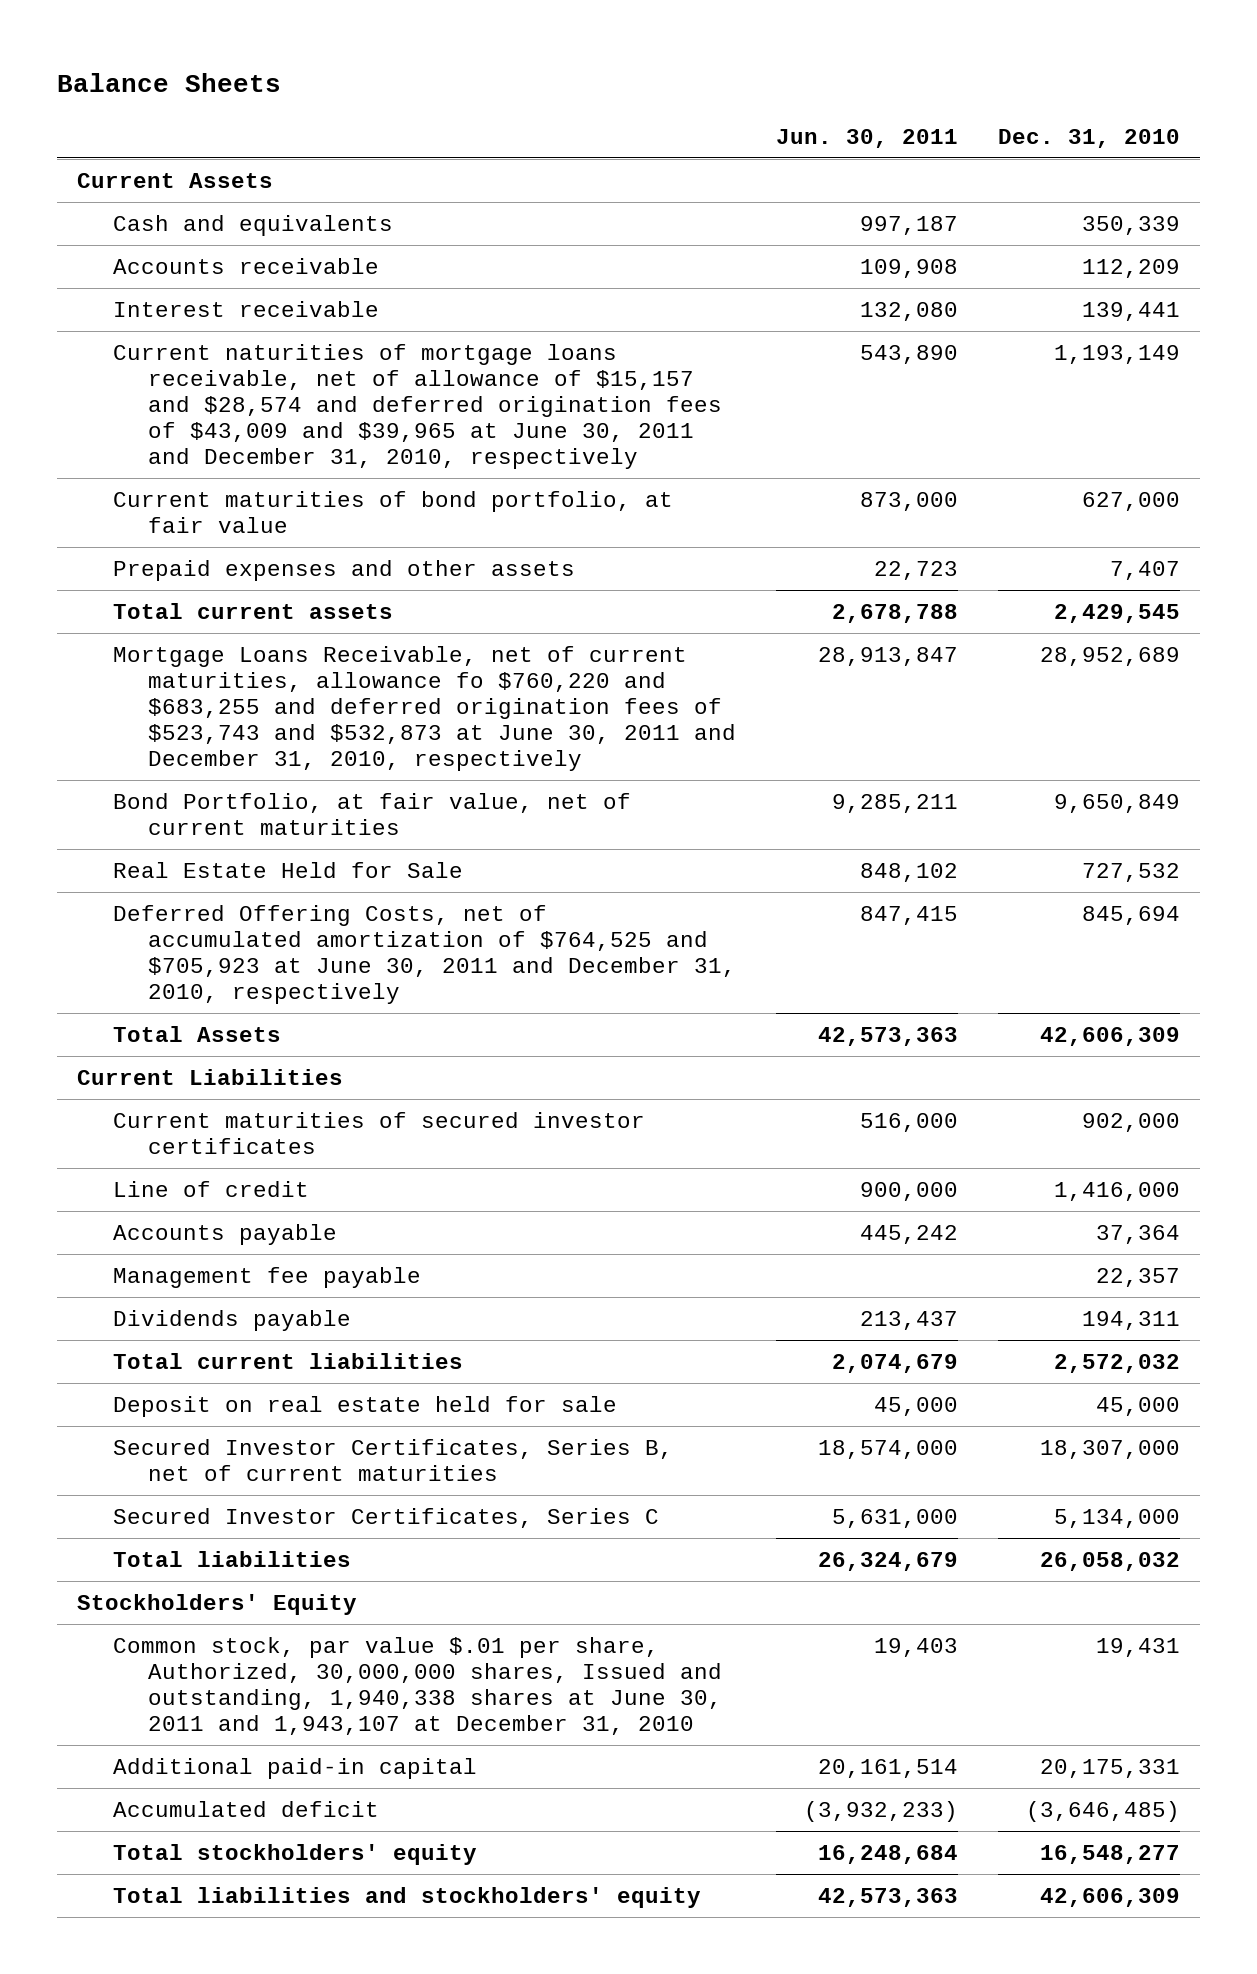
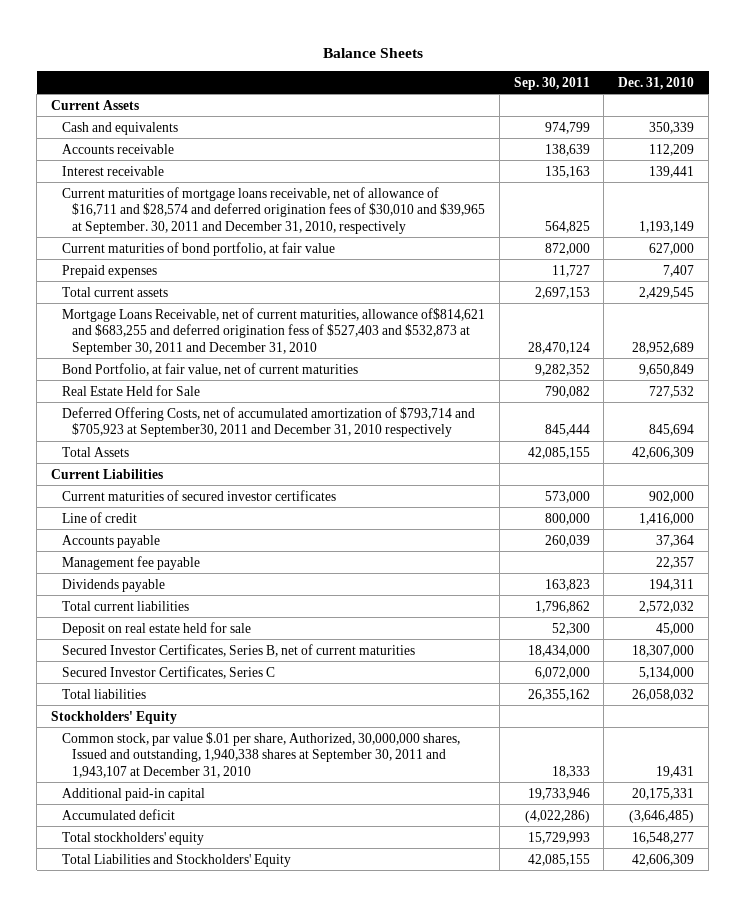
- | Jun. 30, 2011 | Dec. 31, 2010
+ | Sep. 30, 2011 | Dec. 31, 2010
- Current naturities of mortgage loans receivable, net of allowance of $15,157 and $28,574 and deferred origination fees of $43,009 and $39,965 at June 30, 2011 and December 31, 2010, respectively | 543,890 | 1,193,149
+ Current maturities of mortgage loans receivable, net of allowance of $16,711 and $28,574 and deferred origination fees of $30,010 and $39,965 at September. 30, 2011 and December 31, 2010, respectively | 564,825 | 1,193,149
- Prepaid expenses and other assets | 22,723 | 7,407
+ Prepaid expenses | 11,727 | 7,407
- Mortgage Loans Receivable, net of current maturities, allowance fo $760,220 and $683,255 and deferred origination fees of $523,743 and $532,873 at June 30, 2011 and December 31, 2010, respectively | 28,913,847 | 28,952,689
+ Mortgage Loans Receivable, net of current maturities, allowance of$814,621 and $683,255 and deferred origination fess of $527,403 and $532,873 at September 30, 2011 and December 31, 2010 | 28,470,124 | 28,952,689
- Deferred Offering Costs, net of accumulated amortization of $764,525 and $705,923 at June 30, 2011 and December 31, 2010, respectively | 847,415 | 845,694
+ Deferred Offering Costs, net of accumulated amortization of $793,714 and $705,923 at September30, 2011 and December 31, 2010 respectively | 845,444 | 845,694
- Common stock, par value $.01 per share, Authorized, 30,000,000 shares, Issued and outstanding, 1,940,338 shares at June 30, 2011 and 1,943,107 at December 31, 2010 | 19,403 | 19,431
+ Common stock, par value $.01 per share, Authorized, 30,000,000 shares, Issued and outstanding, 1,940,338 shares at September 30, 2011 and 1,943,107 at December 31, 2010 | 18,333 | 19,431
- Total liabilities and stockholders' equity | 42,573,363 | 42,606,309
+ Total Liabilities and Stockholders' Equity | 42,085,155 | 42,606,309

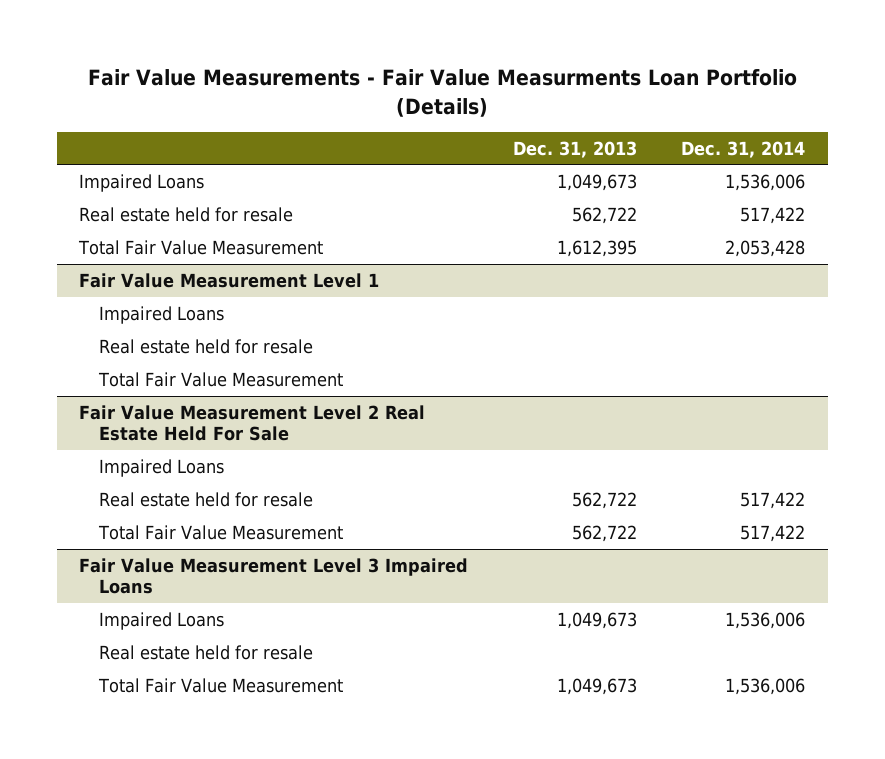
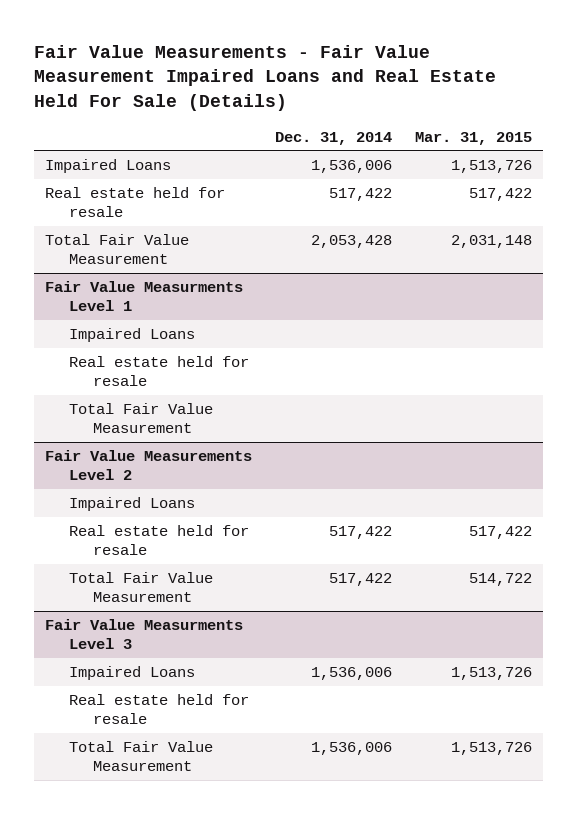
- Fair Value Measurements - Fair Value Measurments Loan Portfolio (Details)
+ Fair Value Measurements - Fair Value Measurement Impaired Loans and Real Estate Held For Sale (Details)
- | Dec. 31, 2013 | Dec. 31, 2014
+ | Dec. 31, 2014 | Mar. 31, 2015
- Fair Value Measurement Level 1
+ Fair Value Measurments Level 1
- Fair Value Measurement Level 2 Real Estate Held For Sale
+ Fair Value Measurements Level 2
- Fair Value Measurement Level 3 Impaired Loans
+ Fair Value Measurments Level 3

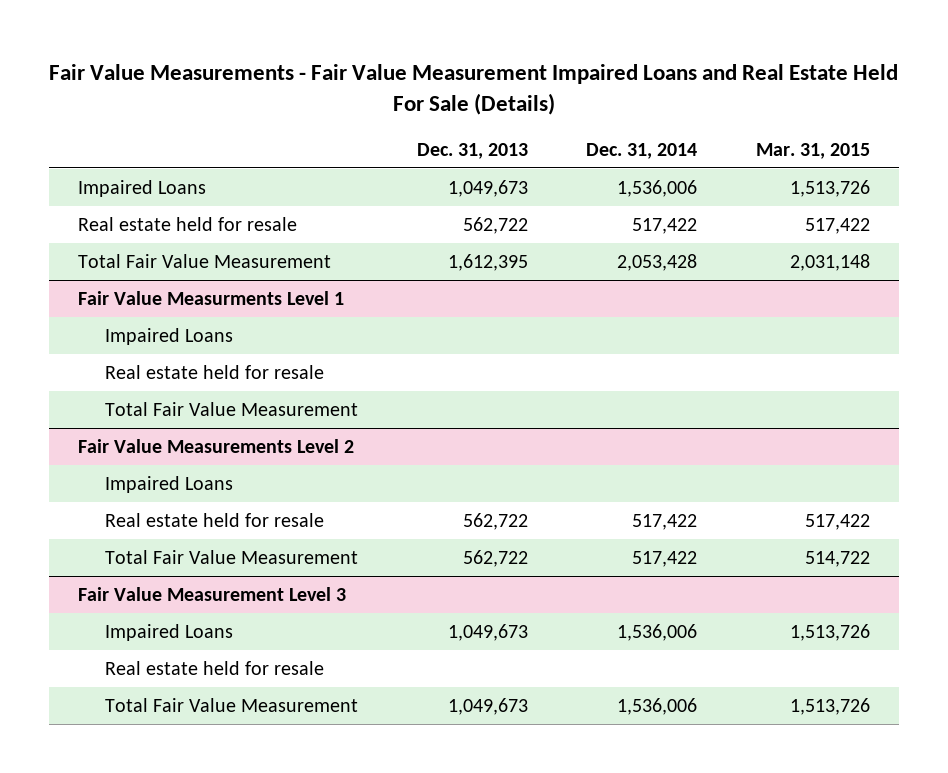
- | Dec. 31, 2014 | Mar. 31, 2015
+ | Dec. 31, 2013 | Dec. 31, 2014 | Mar. 31, 2015
- Fair Value Measurments Level 3
+ Fair Value Measurement Level 3

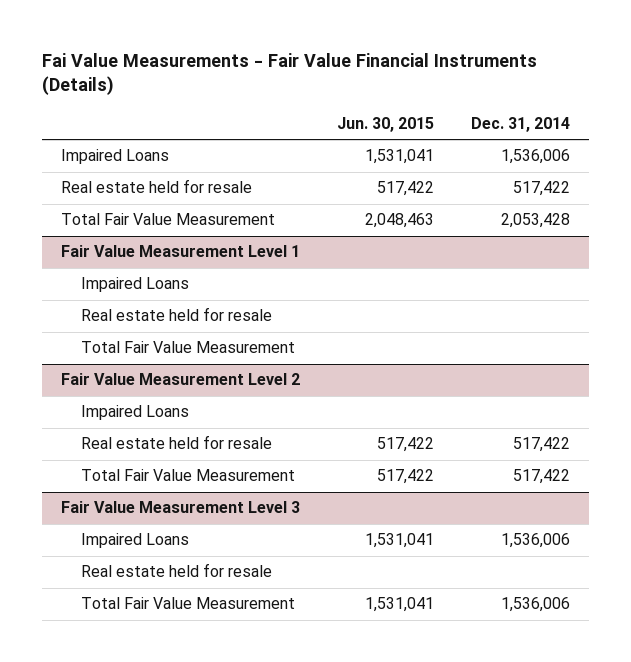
- Fair Value Measurements - Fair Value Measurement Impaired Loans and Real Estate Held For Sale (Details)
+ Fai Value Measurements - Fair Value Financial Instruments (Details)
- | Dec. 31, 2013 | Dec. 31, 2014 | Mar. 31, 2015
+ | Jun. 30, 2015 | Dec. 31, 2014
- Fair Value Measurments Level 1
+ Fair Value Measurement Level 1
- Fair Value Measurements Level 2
+ Fair Value Measurement Level 2

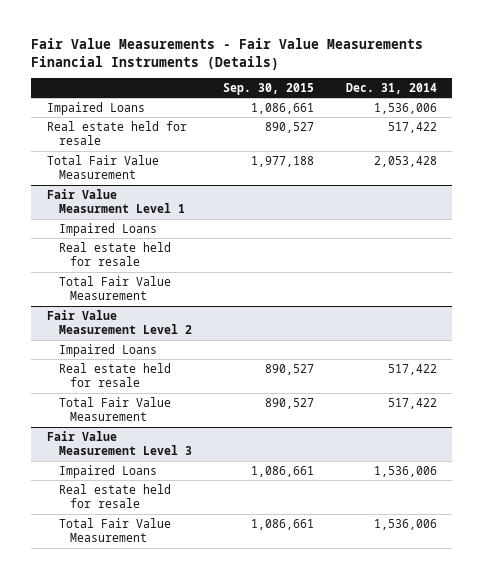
- Fai Value Measurements - Fair Value Financial Instruments (Details)
+ Fair Value Measurements - Fair Value Measurements Financial Instruments (Details)
- | Jun. 30, 2015 | Dec. 31, 2014
+ | Sep. 30, 2015 | Dec. 31, 2014
- Fair Value Measurement Level 1
+ Fair Value Measurment Level 1

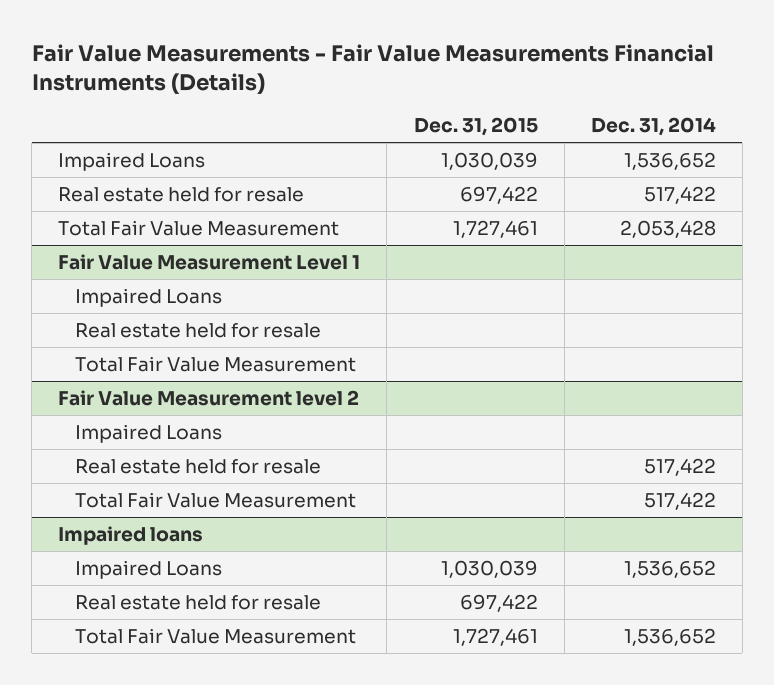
- | Sep. 30, 2015 | Dec. 31, 2014
+ | Dec. 31, 2015 | Dec. 31, 2014
- Impaired Loans | 1,086,661 | 1,536,006
+ Impaired Loans | 1,030,039 | 1,536,652
- Fair Value Measurment Level 1
+ Fair Value Measurement Level 1
- Fair Value Measurement Level 2
+ Fair Value Measurement level 2
- Fair Value Measurement Level 3
- Impaired Loans | 1,086,661 | 1,536,006
+ Impaired loans
+ Impaired Loans | 1,030,039 | 1,536,652
- Total Fair Value Measurement | 1,086,661 | 1,536,006
+ Total Fair Value Measurement | 1,727,461 | 1,536,652

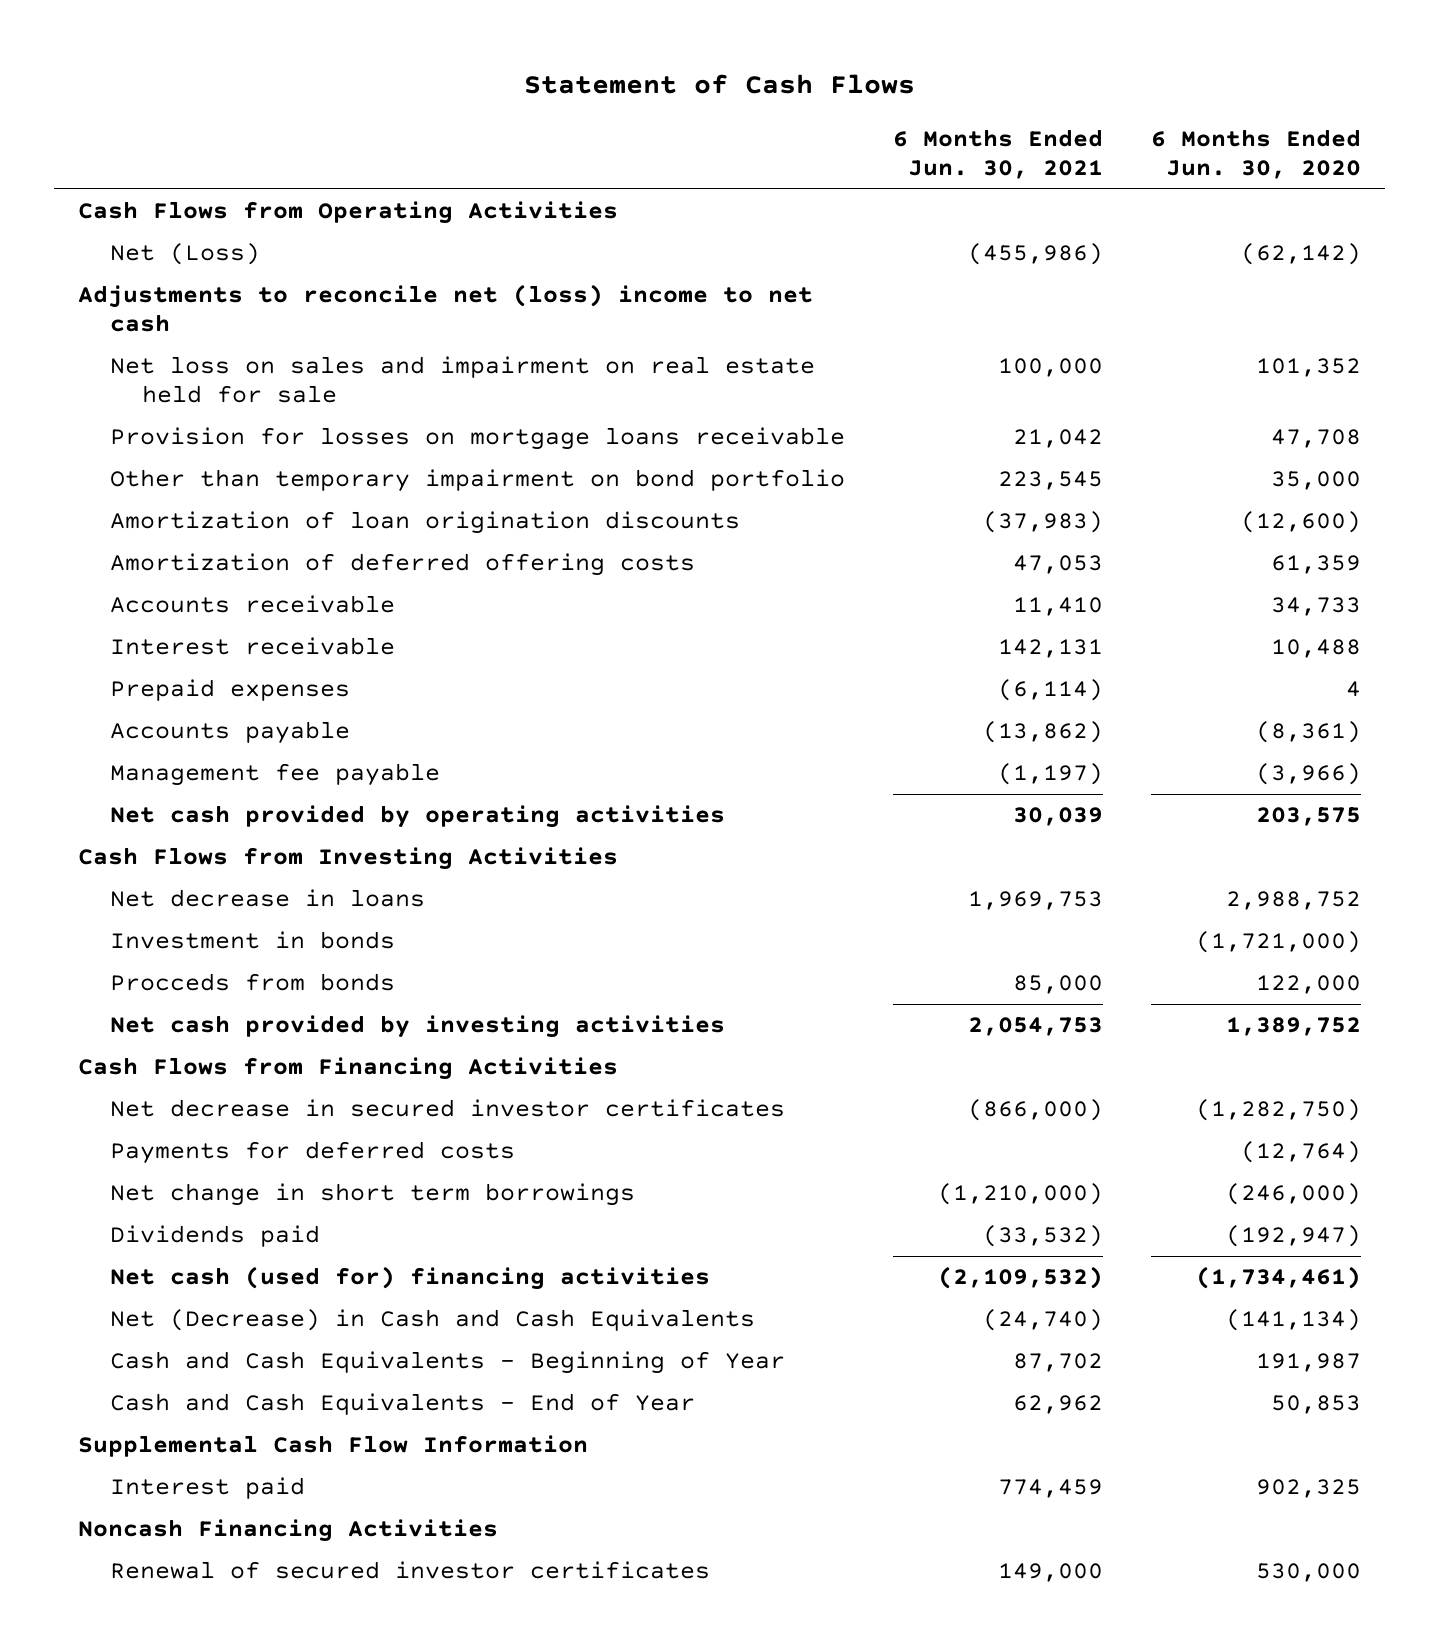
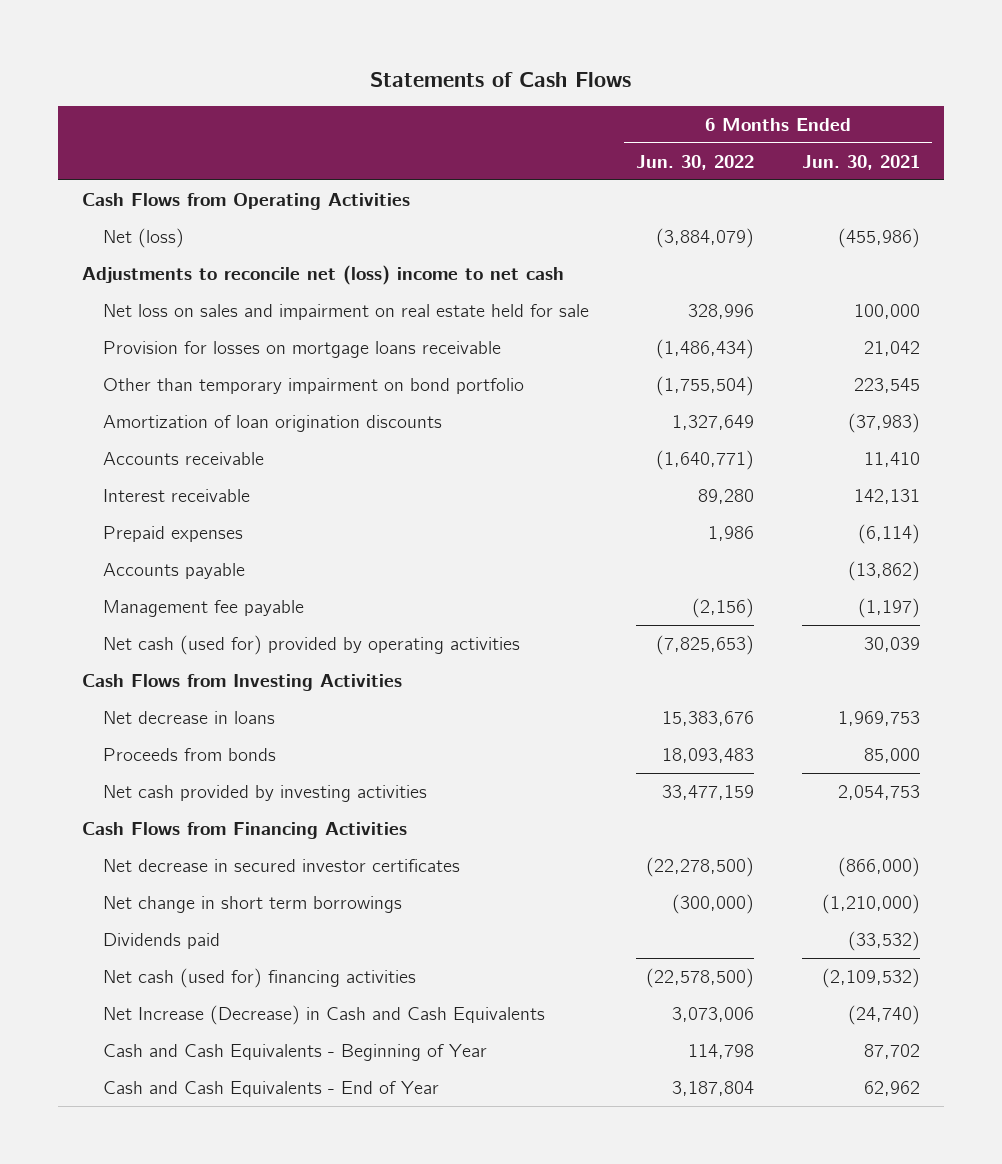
- Statement of Cash Flows
+ Statements of Cash Flows
- | 6 Months Ended Jun. 30, 2021 | 6 Months Ended Jun. 30, 2020
+ | 6 Months Ended Jun. 30, 2022 | 6 Months Ended Jun. 30, 2021
- Net (Loss) | (455,986) | (62,142)
+ Net (loss) | (3,884,079) | (455,986)
- Amortization of deferred offering costs | 47,053 | 61,359
- Net cash provided by operating activities | 30,039 | 203,575
+ Net cash (used for) provided by operating activities | (7,825,653) | 30,039
- Investment in bonds | | (1,721,000)
- Procceds from bonds | 85,000 | 122,000
+ Proceeds from bonds | 18,093,483 | 85,000
- Payments for deferred costs | | (12,764)
- Net (Decrease) in Cash and Cash Equivalents | (24,740) | (141,134)
+ Net Increase (Decrease) in Cash and Cash Equivalents | 3,073,006 | (24,740)
- Supplemental Cash Flow Information
- Interest paid | 774,459 | 902,325
- Noncash Financing Activities
- Renewal of secured investor certificates | 149,000 | 530,000

